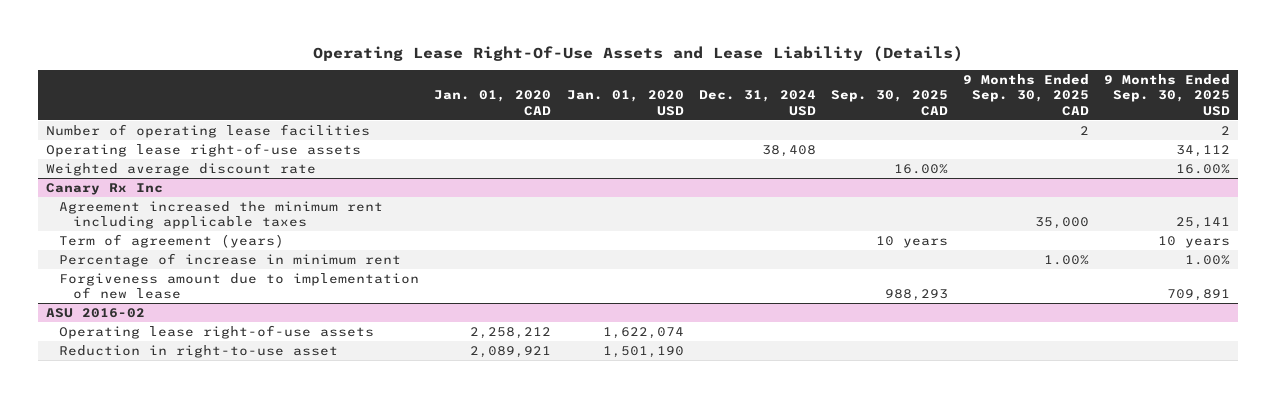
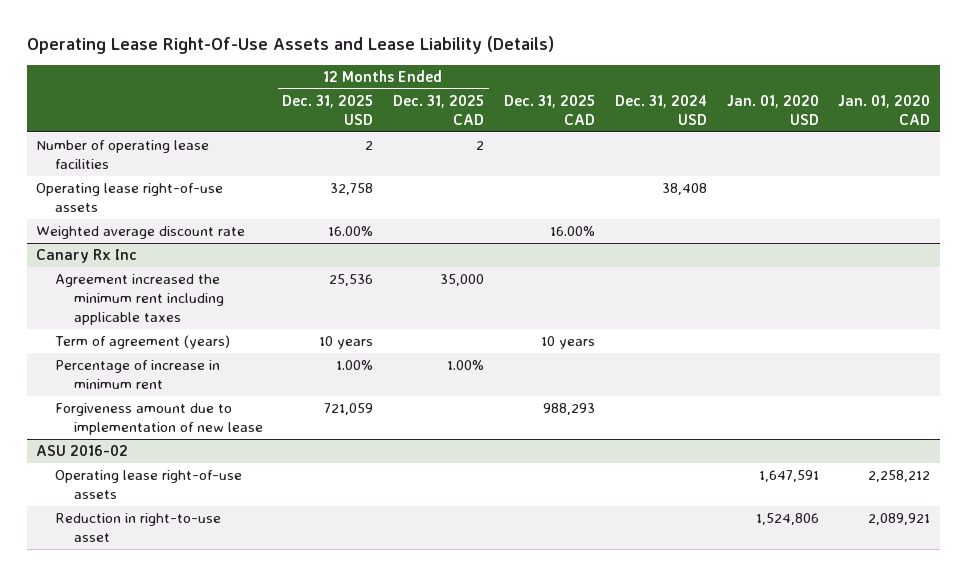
- | Jan. 01, 2020 CAD | Jan. 01, 2020 USD | Dec. 31, 2024 USD | Sep. 30, 2025 CAD | 9 Months Ended Sep. 30, 2025 CAD | 9 Months Ended Sep. 30, 2025 USD
+ | 12 Months Ended Dec. 31, 2025 USD | 12 Months Ended Dec. 31, 2025 CAD | Dec. 31, 2025 CAD | Dec. 31, 2024 USD | Jan. 01, 2020 USD | Jan. 01, 2020 CAD
@ ASU 2016-02
- Operating lease right-of-use assets | 2,258,212 | 1,622,074 | | | |
- Reduction in right-to-use asset | 2,089,921 | 1,501,190 | | | |
+ Operating lease right-of-use assets | | | | | 1,647,591 | 2,258,212
+ Reduction in right-to-use asset | | | | | 1,524,806 | 2,089,921

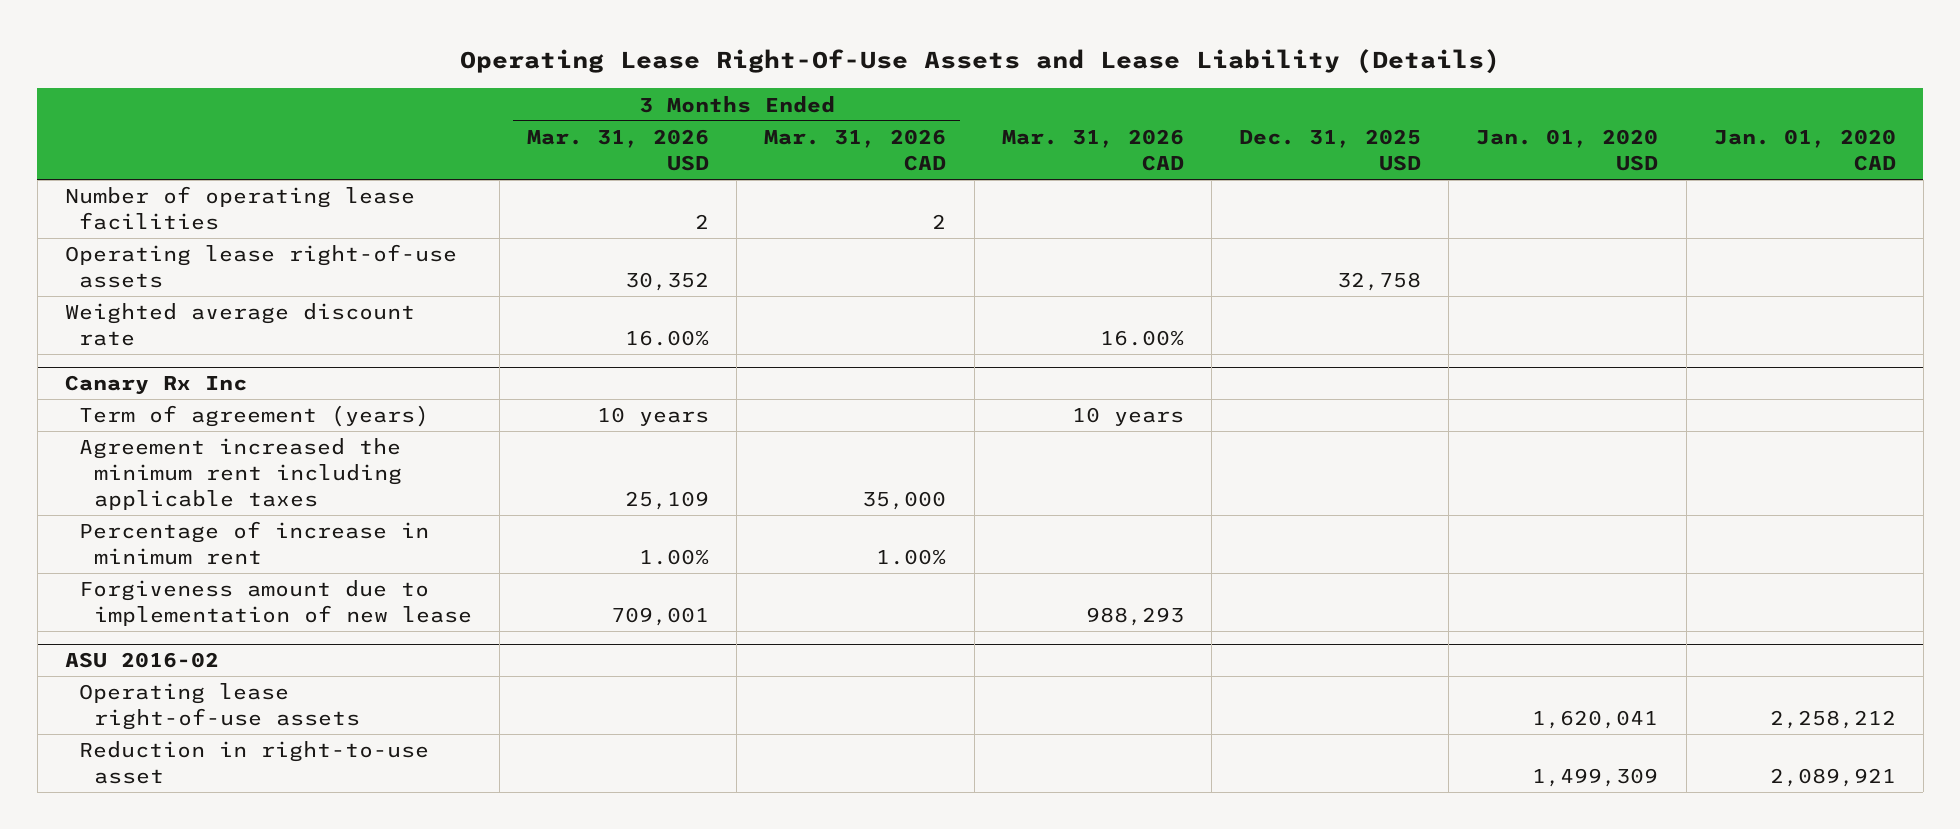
- | 12 Months Ended Dec. 31, 2025 USD | 12 Months Ended Dec. 31, 2025 CAD | Dec. 31, 2025 CAD | Dec. 31, 2024 USD | Jan. 01, 2020 USD | Jan. 01, 2020 CAD
+ | 3 Months Ended Mar. 31, 2026 USD | 3 Months Ended Mar. 31, 2026 CAD | Mar. 31, 2026 CAD | Dec. 31, 2025 USD | Jan. 01, 2020 USD | Jan. 01, 2020 CAD
@ Canary Rx Inc
moved down: Agreement increased the minimum rent including applicable taxes | 25,109 | 35,000 | | | |
@ ASU 2016-02
- Operating lease right-of-use assets | | | | | 1,647,591 | 2,258,212
- Reduction in right-to-use asset | | | | | 1,524,806 | 2,089,921
+ Operating lease right-of-use assets | | | | | 1,620,041 | 2,258,212
+ Reduction in right-to-use asset | | | | | 1,499,309 | 2,089,921

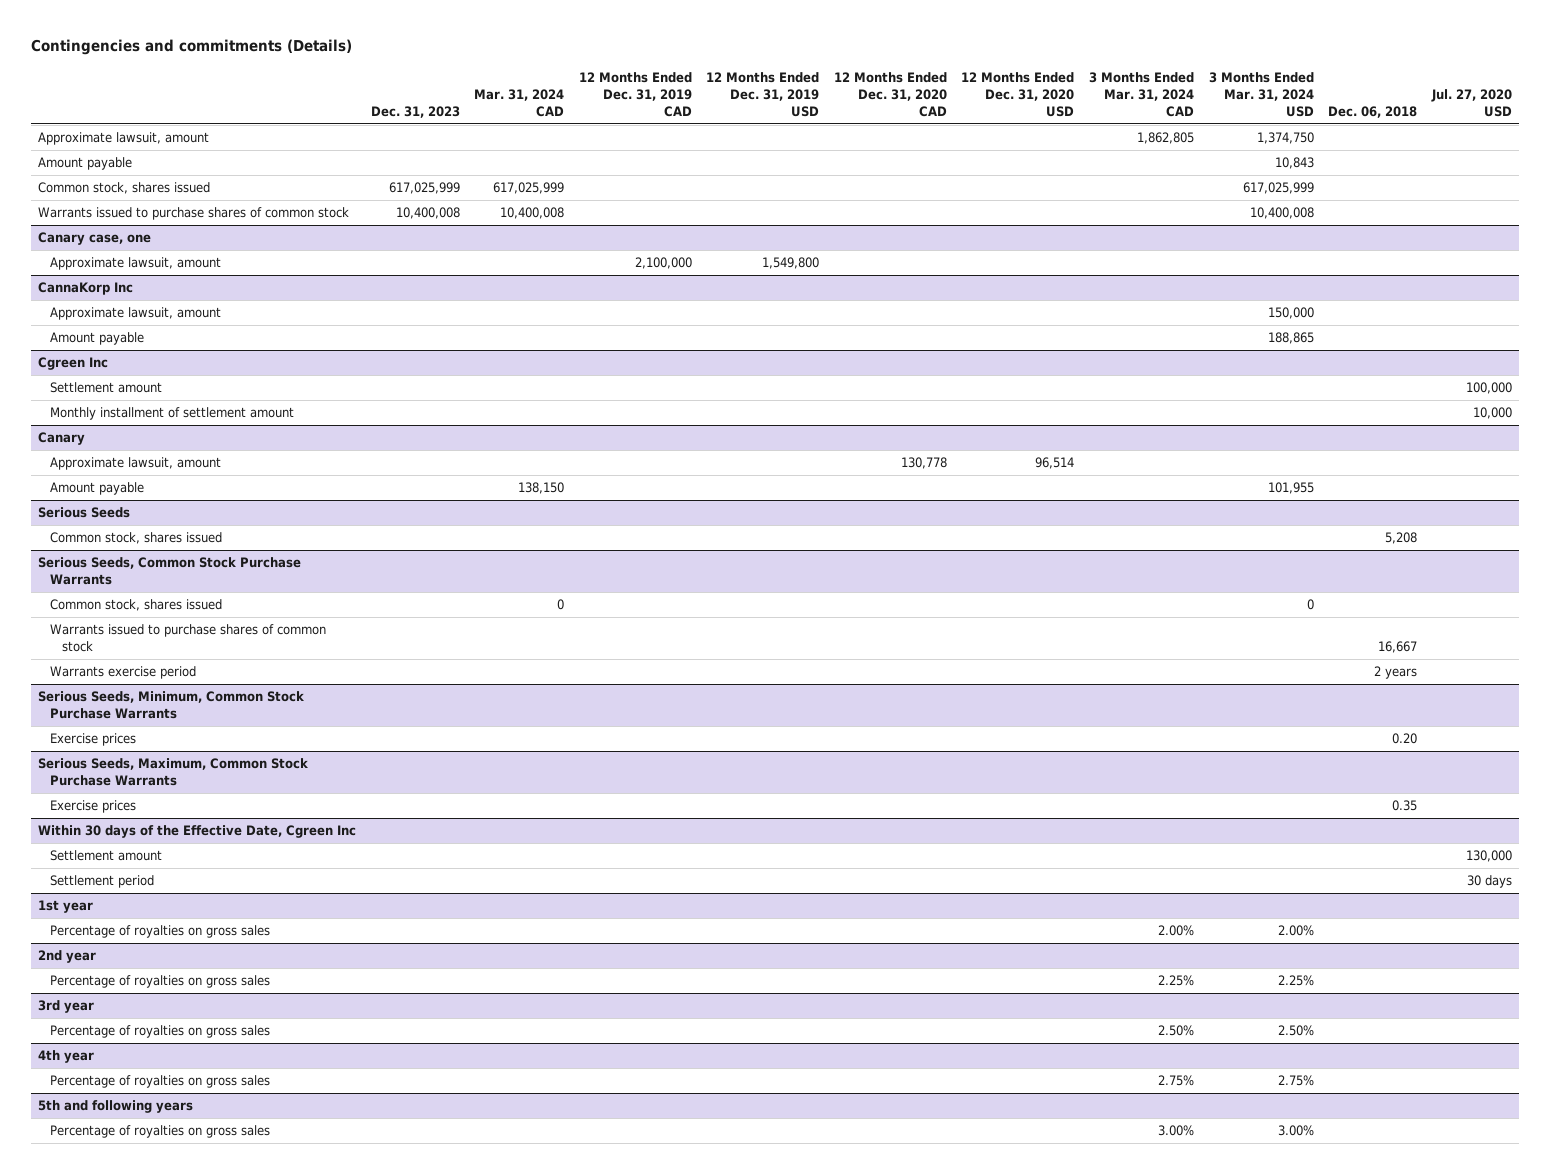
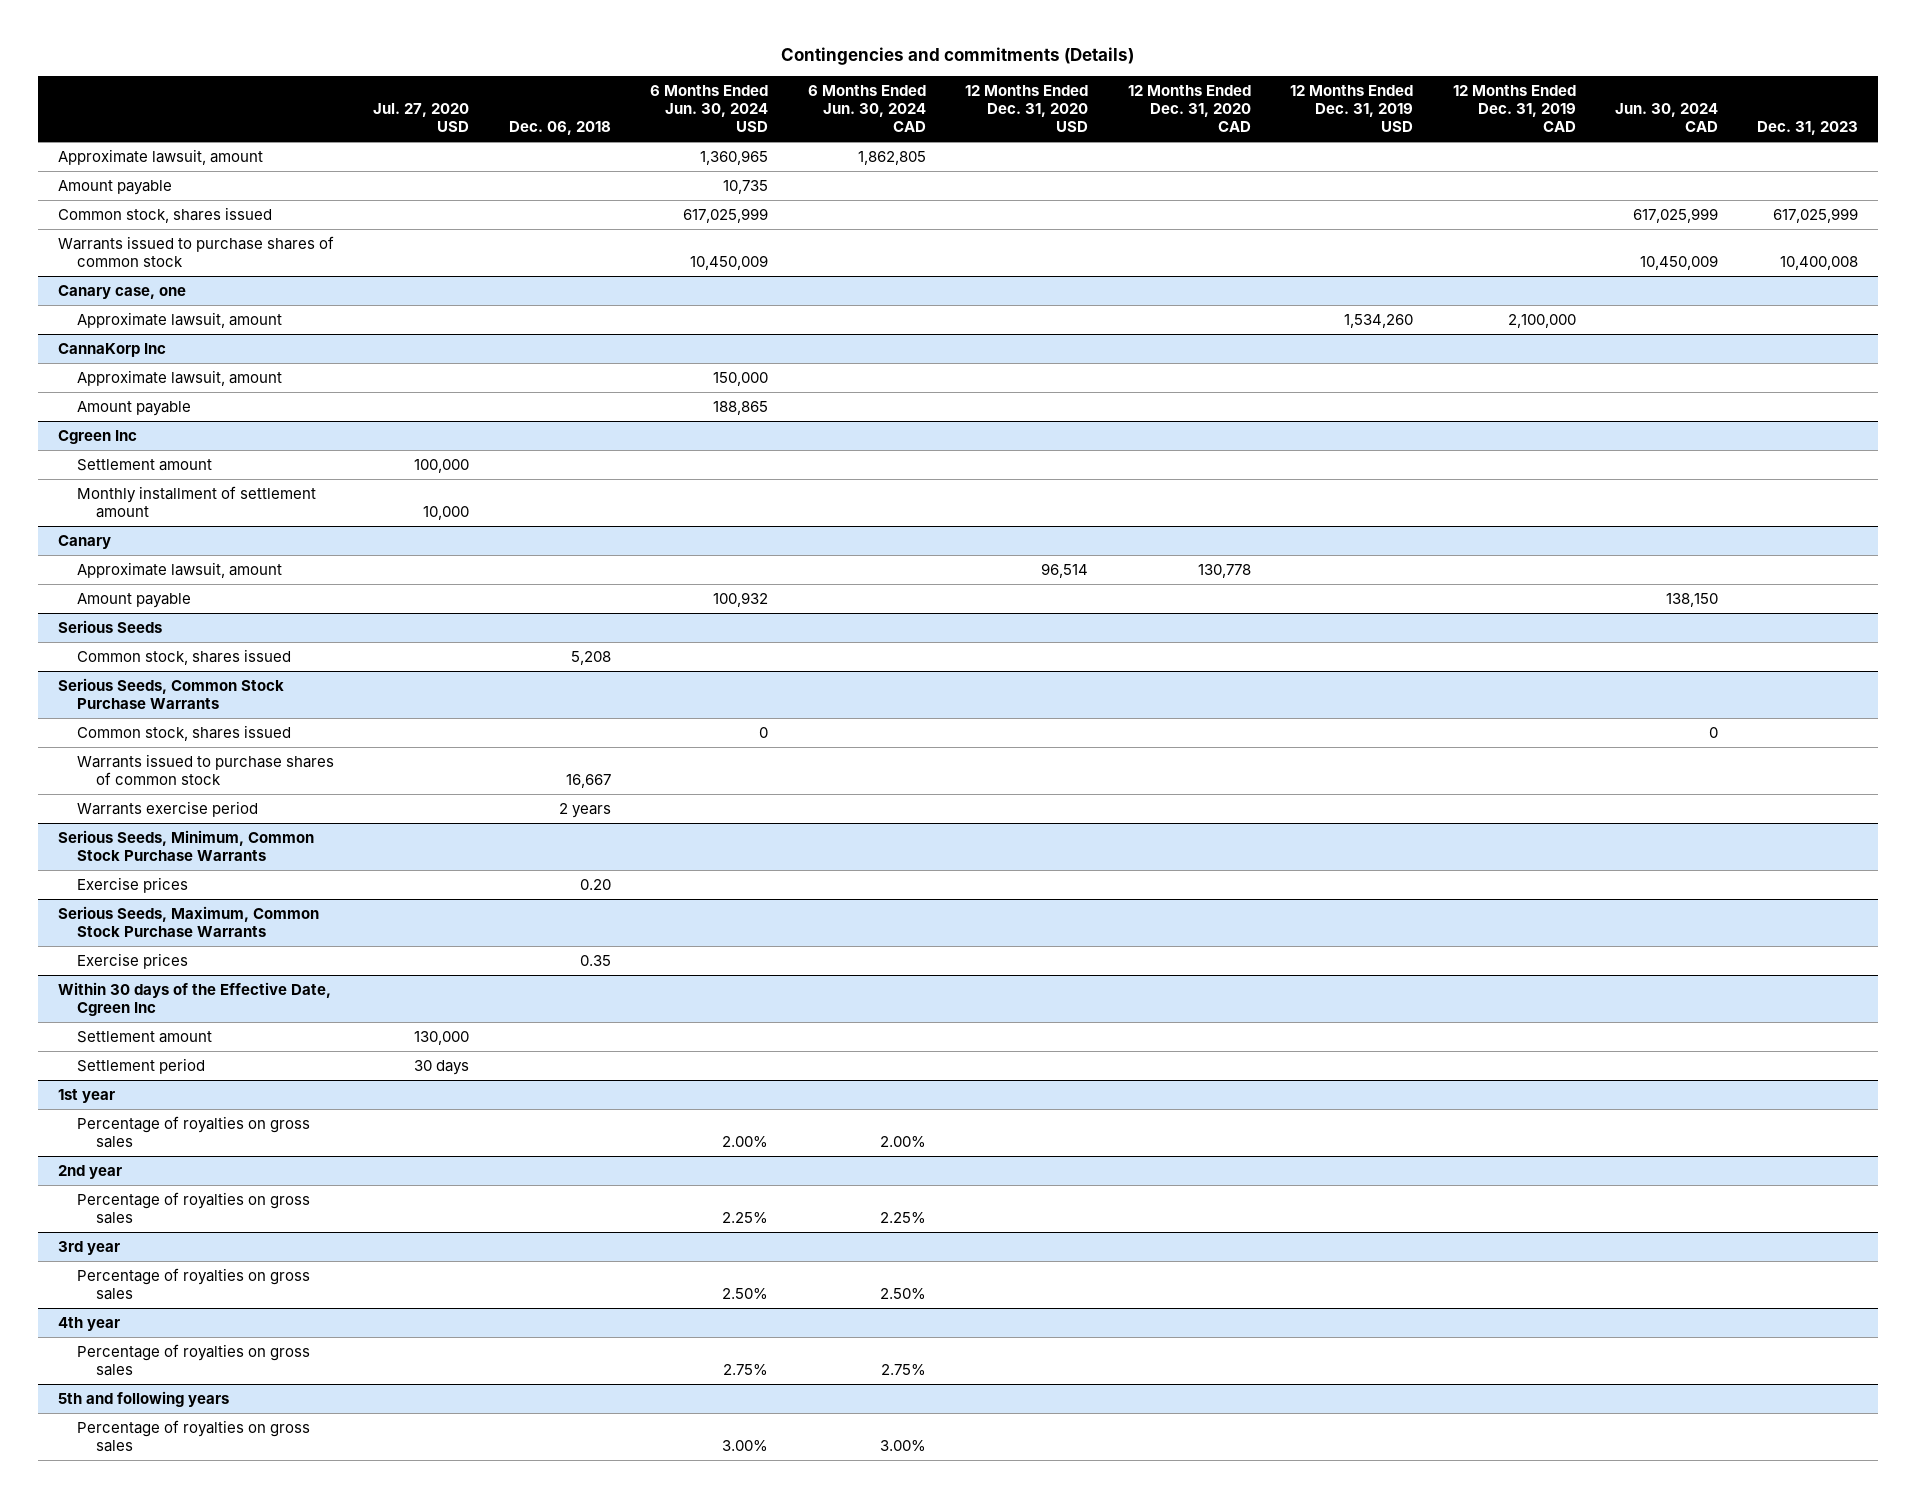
- | Dec. 31, 2023 | Mar. 31, 2024 CAD | 12 Months Ended Dec. 31, 2019 CAD | 12 Months Ended Dec. 31, 2019 USD | 12 Months Ended Dec. 31, 2020 CAD | 12 Months Ended Dec. 31, 2020 USD | 3 Months Ended Mar. 31, 2024 CAD | 3 Months Ended Mar. 31, 2024 USD | Dec. 06, 2018 | Jul. 27, 2020 USD
+ | Jul. 27, 2020 USD | Dec. 06, 2018 | 6 Months Ended Jun. 30, 2024 USD | 6 Months Ended Jun. 30, 2024 CAD | 12 Months Ended Dec. 31, 2020 USD | 12 Months Ended Dec. 31, 2020 CAD | 12 Months Ended Dec. 31, 2019 USD | 12 Months Ended Dec. 31, 2019 CAD | Jun. 30, 2024 CAD | Dec. 31, 2023
@ Canary case, one
- Approximate lawsuit, amount | | | 2,100,000 | 1,549,800 | | | | | |
+ Approximate lawsuit, amount | | | | | | | 1,534,260 | 2,100,000 | |

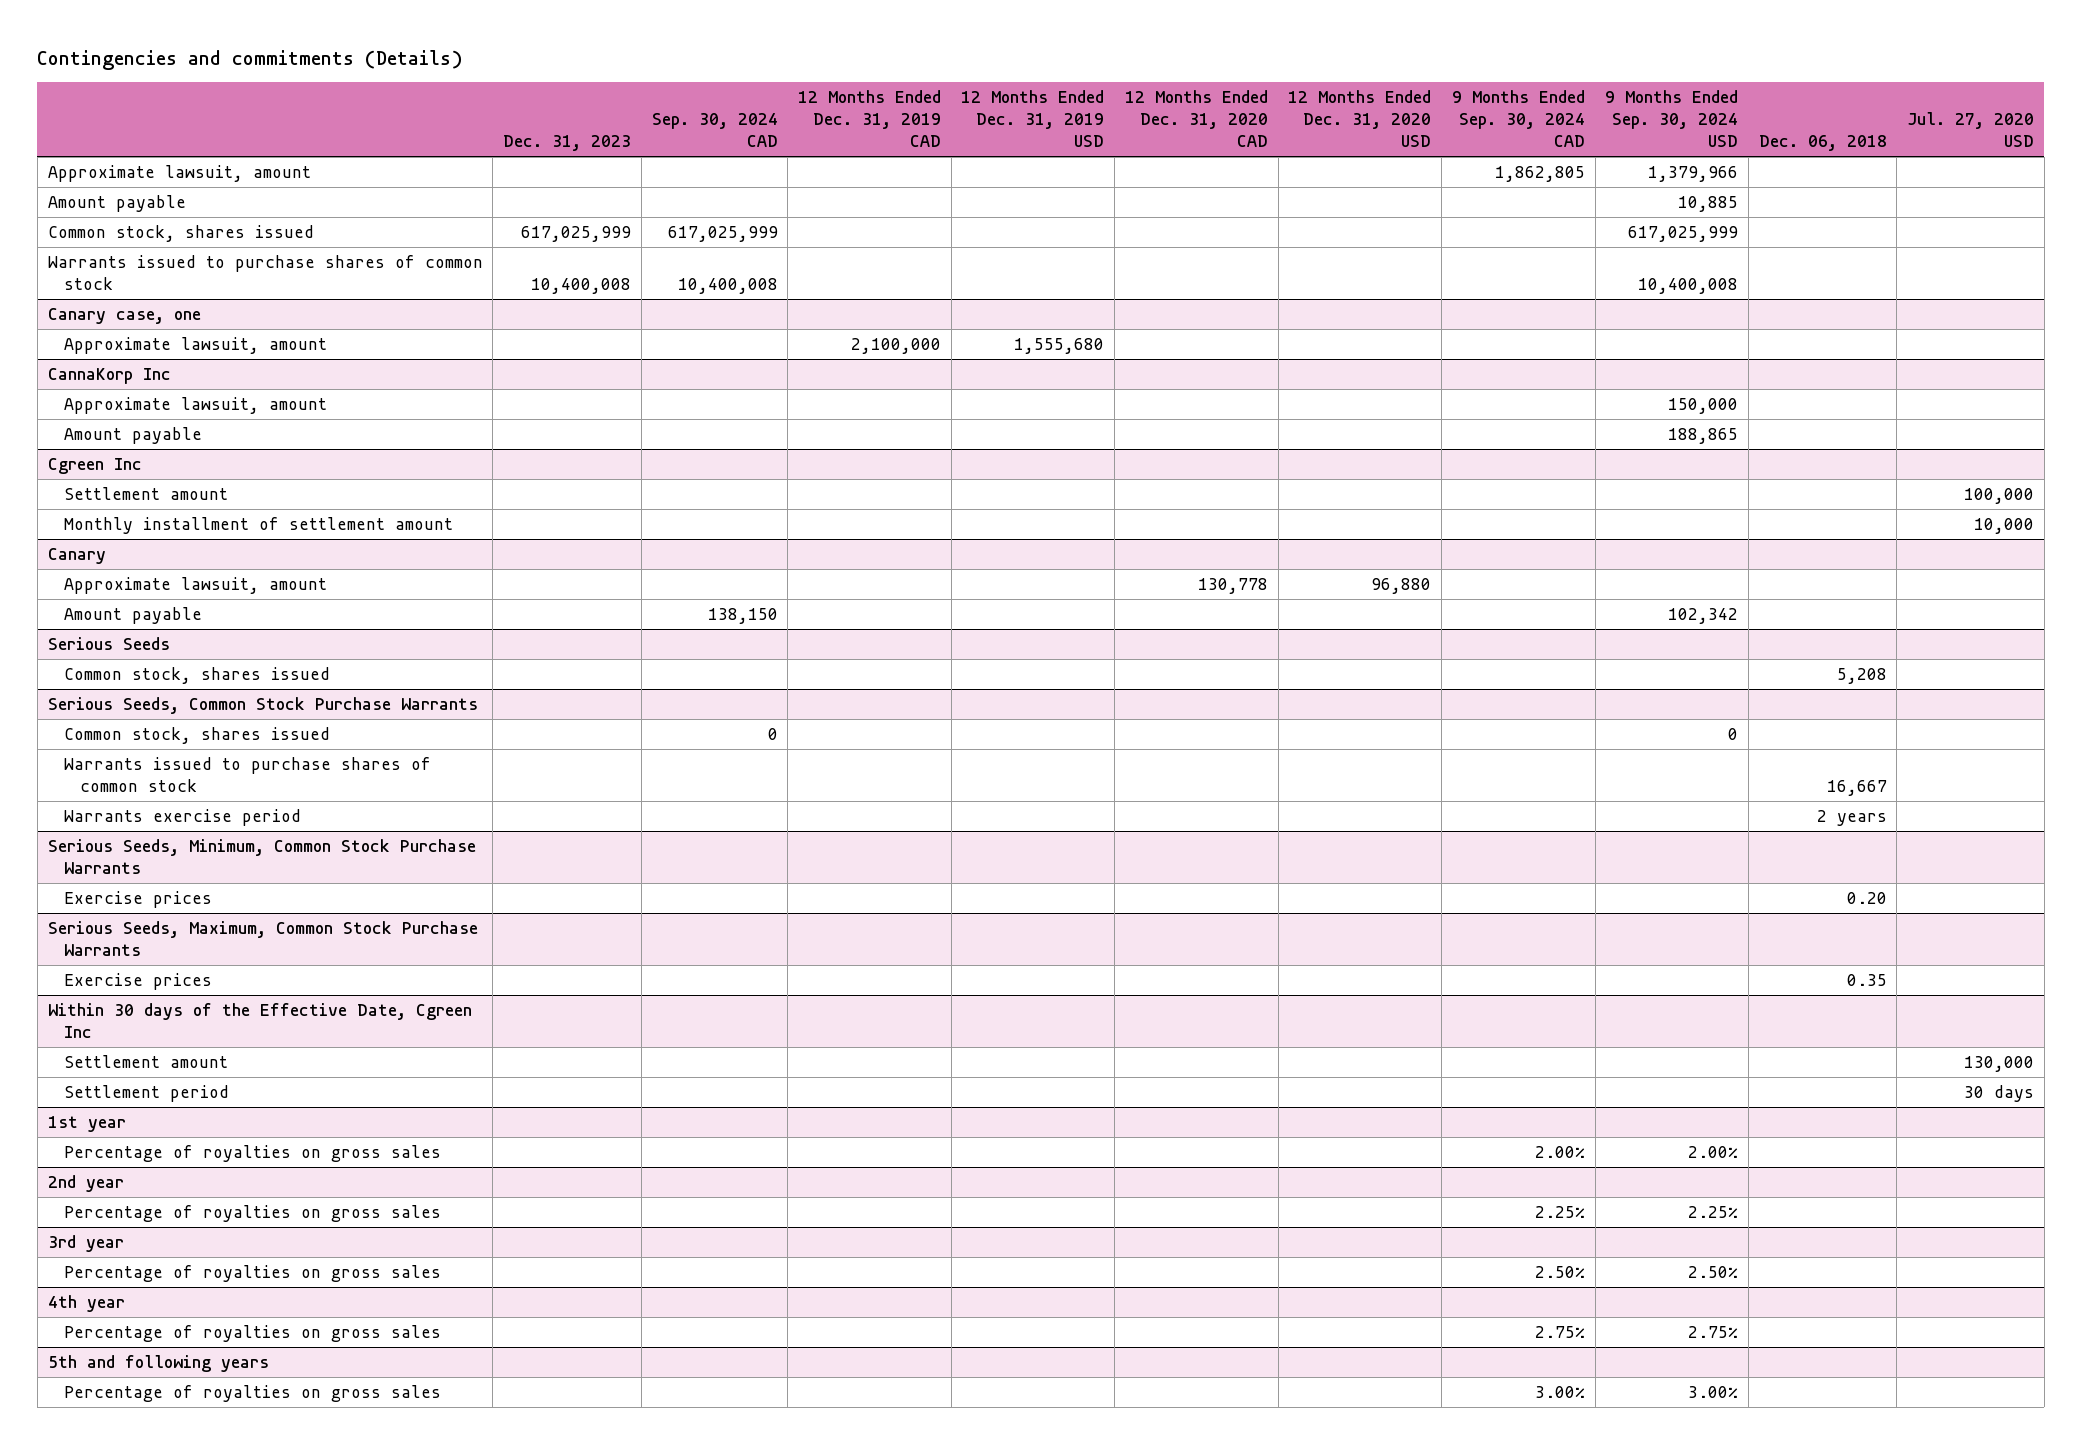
- | Jul. 27, 2020 USD | Dec. 06, 2018 | 6 Months Ended Jun. 30, 2024 USD | 6 Months Ended Jun. 30, 2024 CAD | 12 Months Ended Dec. 31, 2020 USD | 12 Months Ended Dec. 31, 2020 CAD | 12 Months Ended Dec. 31, 2019 USD | 12 Months Ended Dec. 31, 2019 CAD | Jun. 30, 2024 CAD | Dec. 31, 2023
+ | Dec. 31, 2023 | Sep. 30, 2024 CAD | 12 Months Ended Dec. 31, 2019 CAD | 12 Months Ended Dec. 31, 2019 USD | 12 Months Ended Dec. 31, 2020 CAD | 12 Months Ended Dec. 31, 2020 USD | 9 Months Ended Sep. 30, 2024 CAD | 9 Months Ended Sep. 30, 2024 USD | Dec. 06, 2018 | Jul. 27, 2020 USD
@ Canary case, one
- Approximate lawsuit, amount | | | | | | | 1,534,260 | 2,100,000 | |
+ Approximate lawsuit, amount | | | 2,100,000 | 1,555,680 | | | | | |
@ Canary
- Approximate lawsuit, amount | | | | | 96,514 | 130,778 | | | |
+ Approximate lawsuit, amount | | | | | 130,778 | 96,880 | | | |

